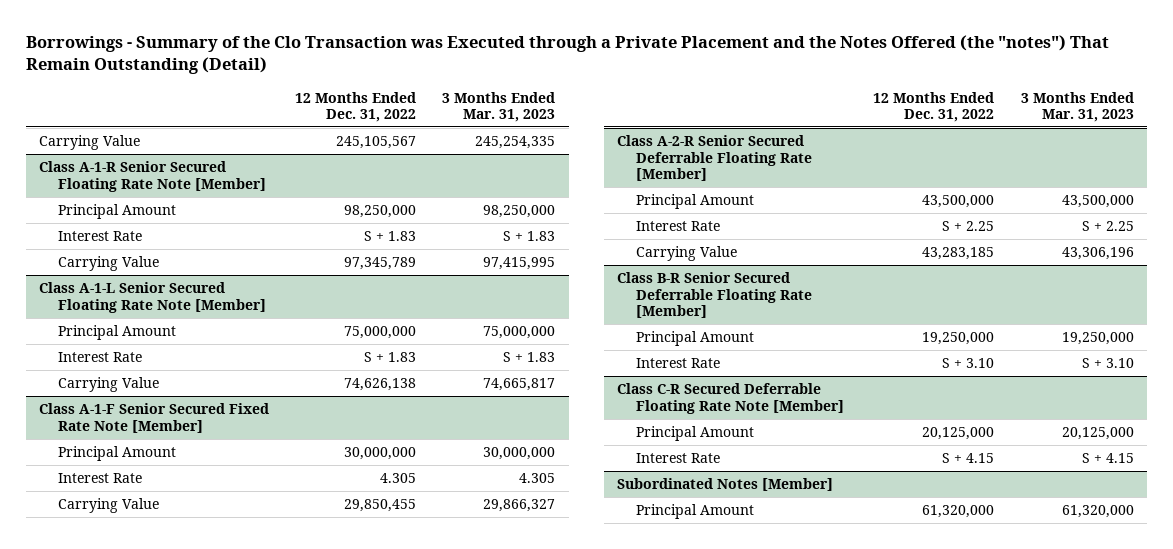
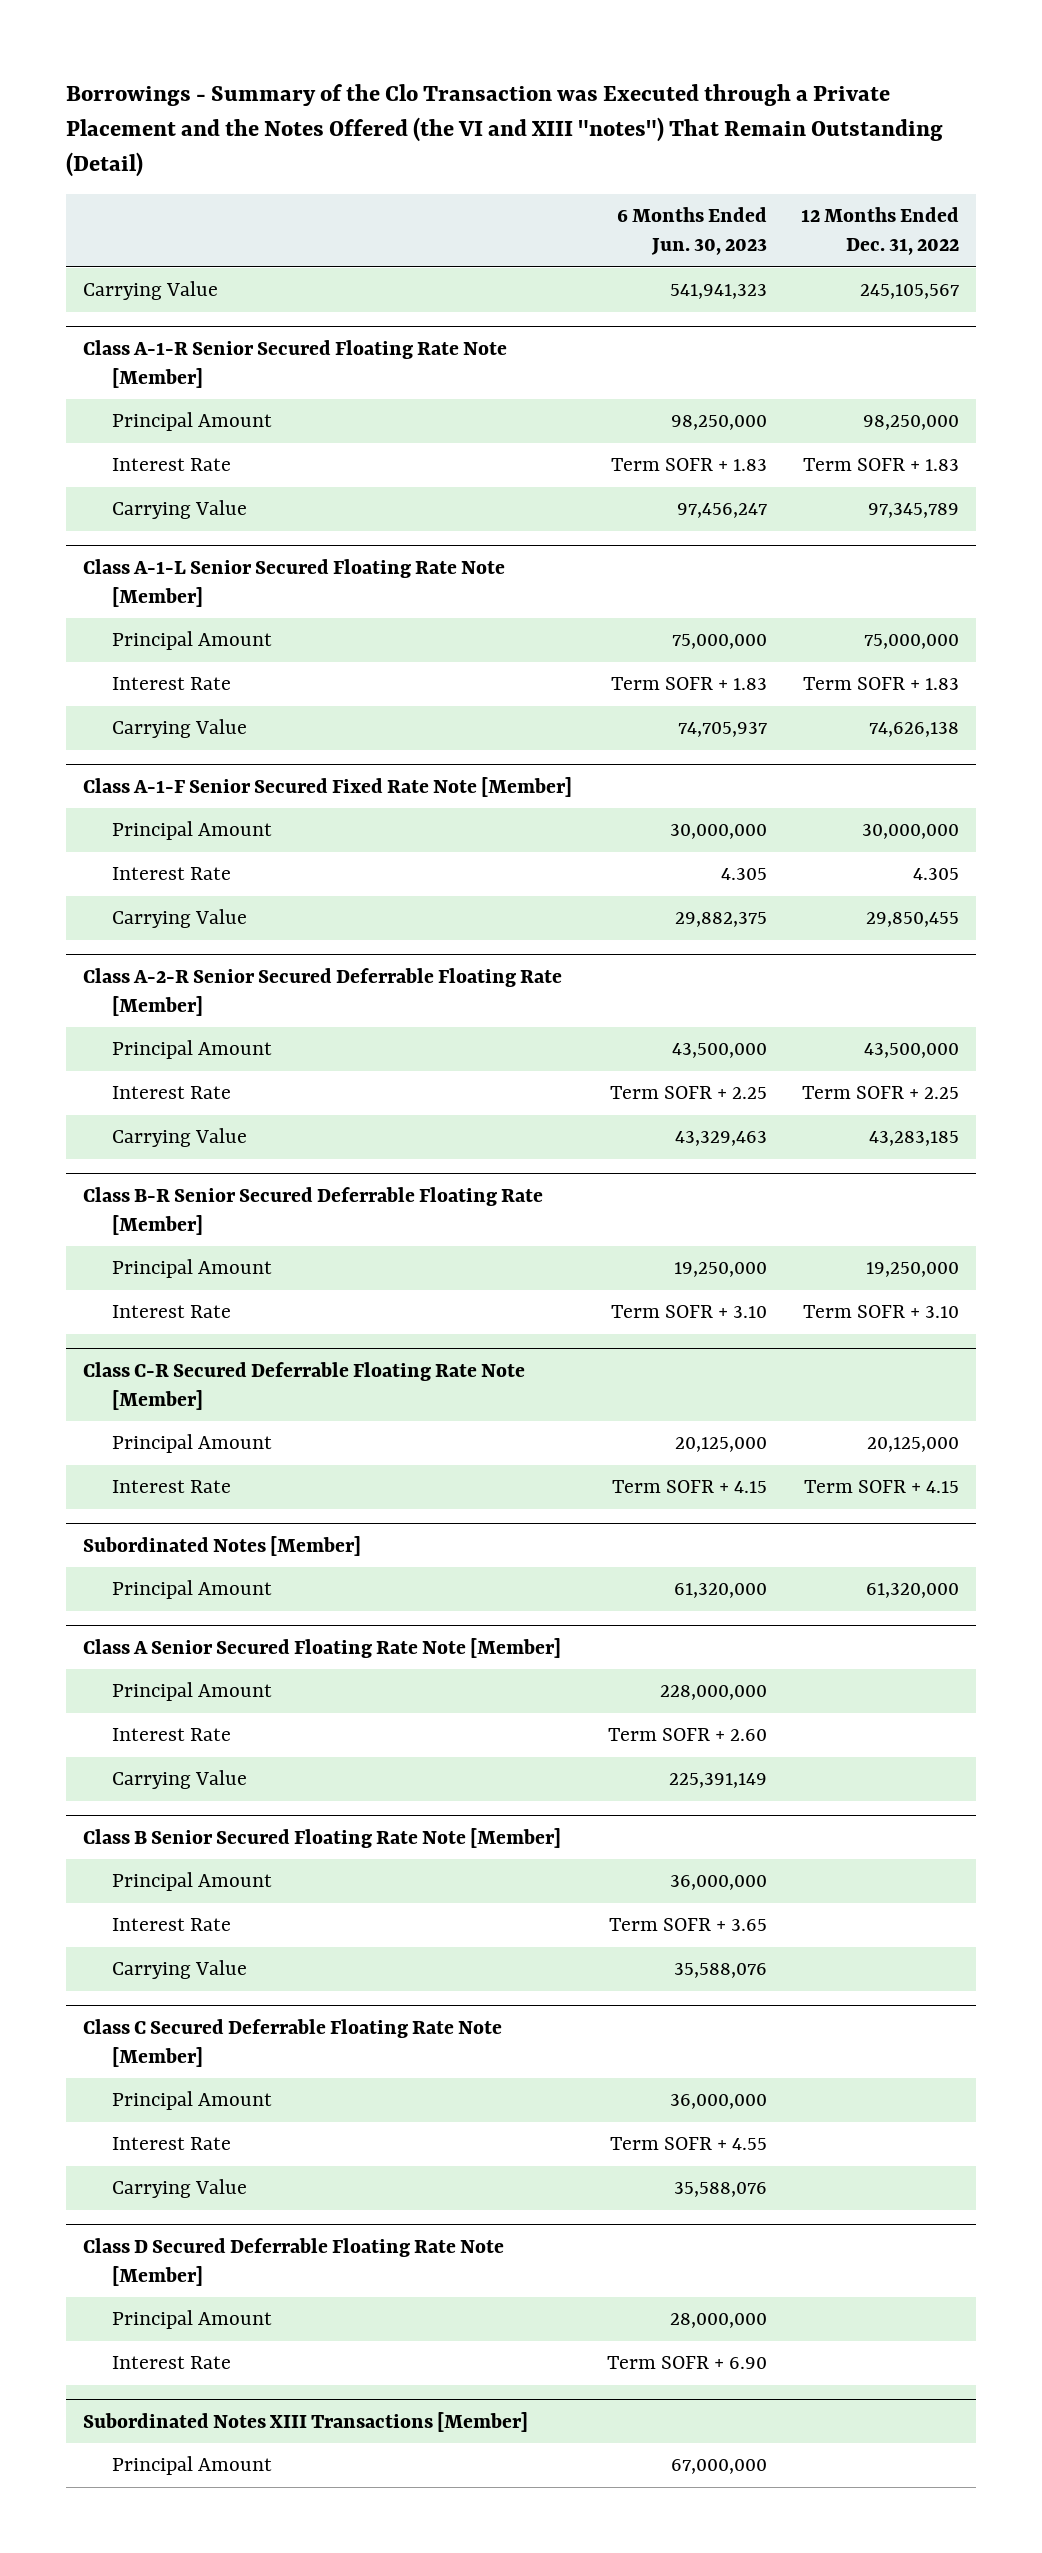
- Borrowings - Summary of the Clo Transaction was Executed through a Private Placement and the Notes Offered (the "notes") That Remain Outstanding (Detail)
+ Borrowings - Summary of the Clo Transaction was Executed through a Private Placement and the Notes Offered (the VI and XIII "notes") That Remain Outstanding (Detail)
- | 12 Months Ended Dec. 31, 2022 | 3 Months Ended Mar. 31, 2023
+ | 6 Months Ended Jun. 30, 2023 | 12 Months Ended Dec. 31, 2022
@ Class A-1-R Senior Secured Floating Rate Note [Member]
- Interest Rate | S + 1.83 | S + 1.83
+ Interest Rate | Term SOFR + 1.83 | Term SOFR + 1.83
@ Class A-1-L Senior Secured Floating Rate Note [Member]
- Interest Rate | S + 1.83 | S + 1.83
+ Interest Rate | Term SOFR + 1.83 | Term SOFR + 1.83
@ Class A-2-R Senior Secured Deferrable Floating Rate [Member]
- Interest Rate | S + 2.25 | S + 2.25
+ Interest Rate | Term SOFR + 2.25 | Term SOFR + 2.25
@ Class B-R Senior Secured Deferrable Floating Rate [Member]
- Interest Rate | S + 3.10 | S + 3.10
+ Interest Rate | Term SOFR + 3.10 | Term SOFR + 3.10
@ Class C-R Secured Deferrable Floating Rate Note [Member]
- Interest Rate | S + 4.15 | S + 4.15
+ Interest Rate | Term SOFR + 4.15 | Term SOFR + 4.15
+ Class A Senior Secured Floating Rate Note [Member]
+ Principal Amount | 228,000,000 |
+ Interest Rate | Term SOFR + 2.60 |
+ Carrying Value | 225,391,149 |
+ Class B Senior Secured Floating Rate Note [Member]
+ Principal Amount | 36,000,000 |
+ Interest Rate | Term SOFR + 3.65 |
+ Carrying Value | 35,588,076 |
+ Class C Secured Deferrable Floating Rate Note [Member]
+ Principal Amount | 36,000,000 |
+ Interest Rate | Term SOFR + 4.55 |
+ Carrying Value | 35,588,076 |
+ Class D Secured Deferrable Floating Rate Note [Member]
+ Principal Amount | 28,000,000 |
+ Interest Rate | Term SOFR + 6.90 |
+ Subordinated Notes XIII Transactions [Member]
+ Principal Amount | 67,000,000 |

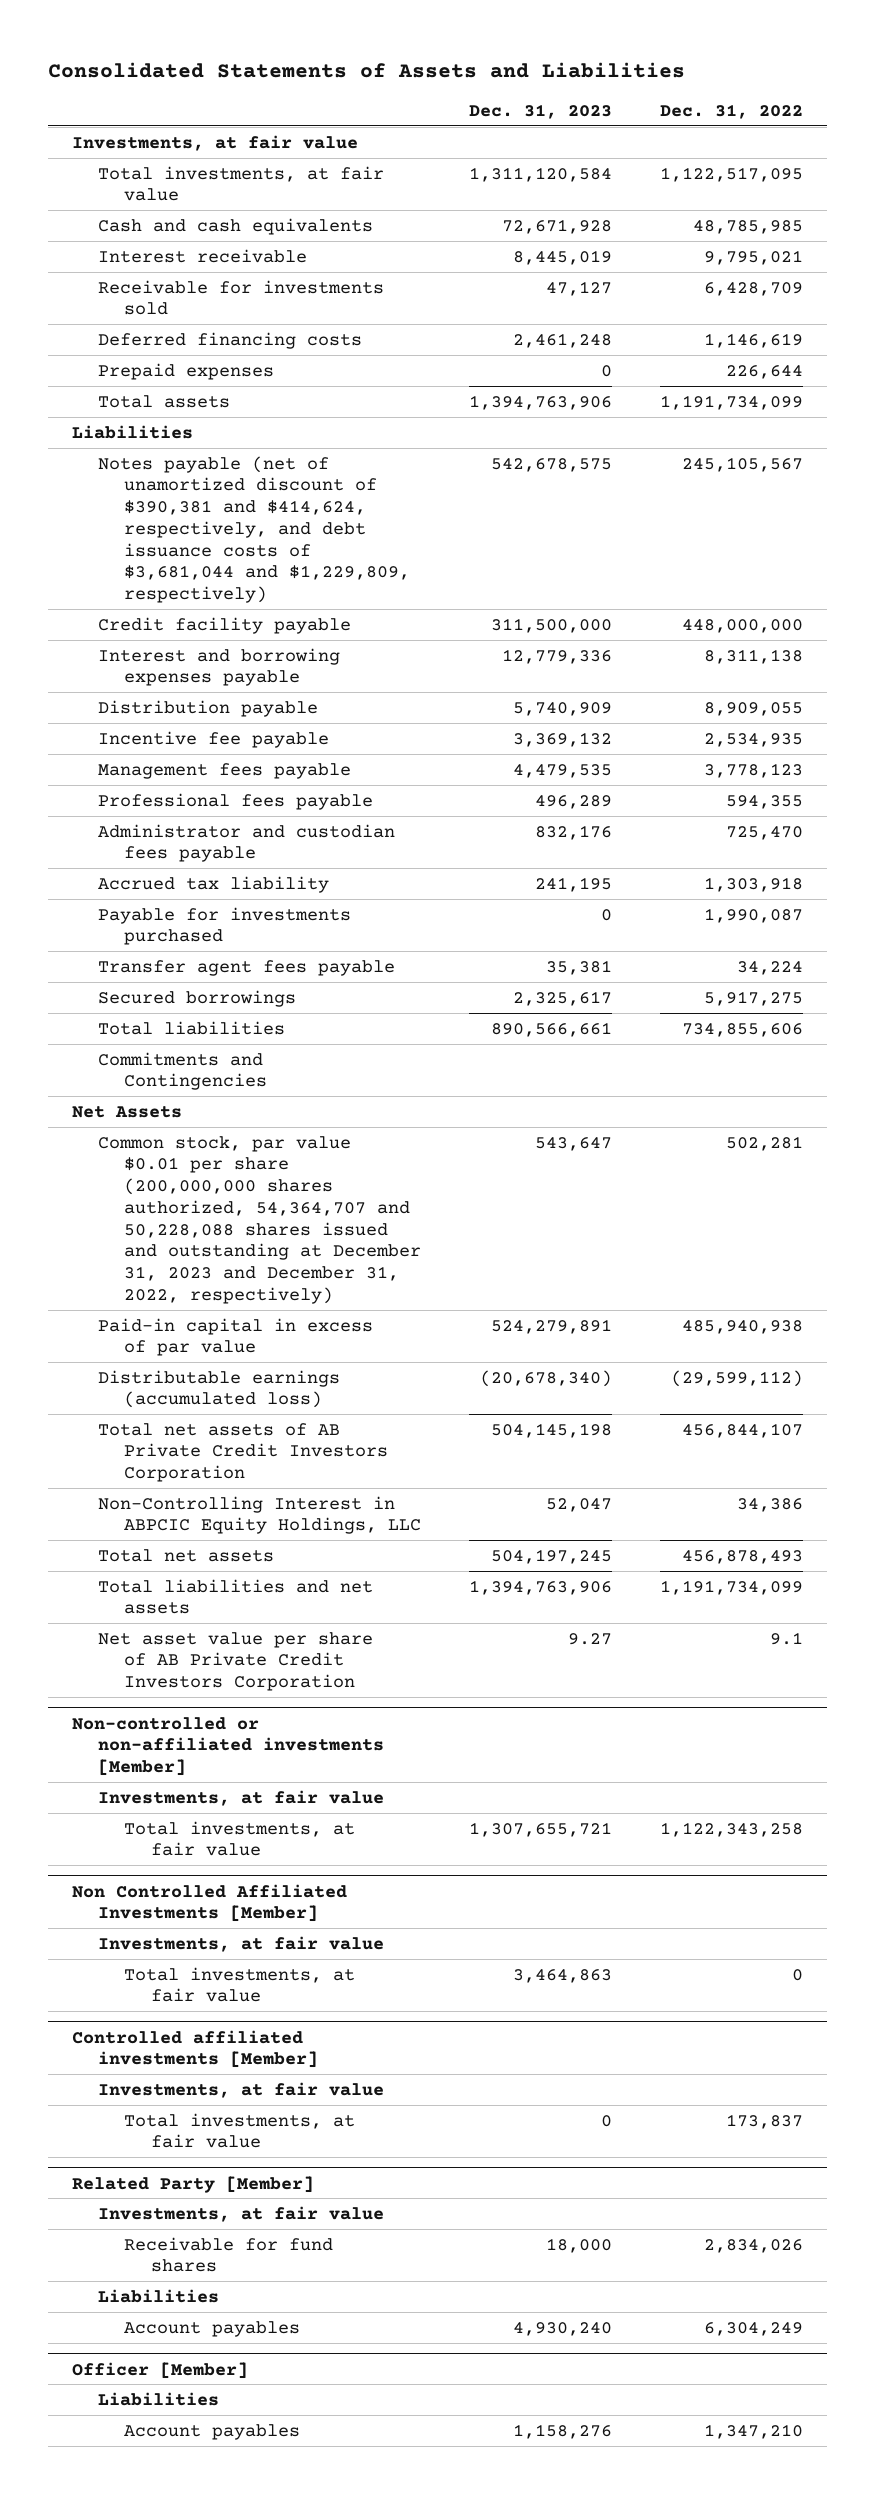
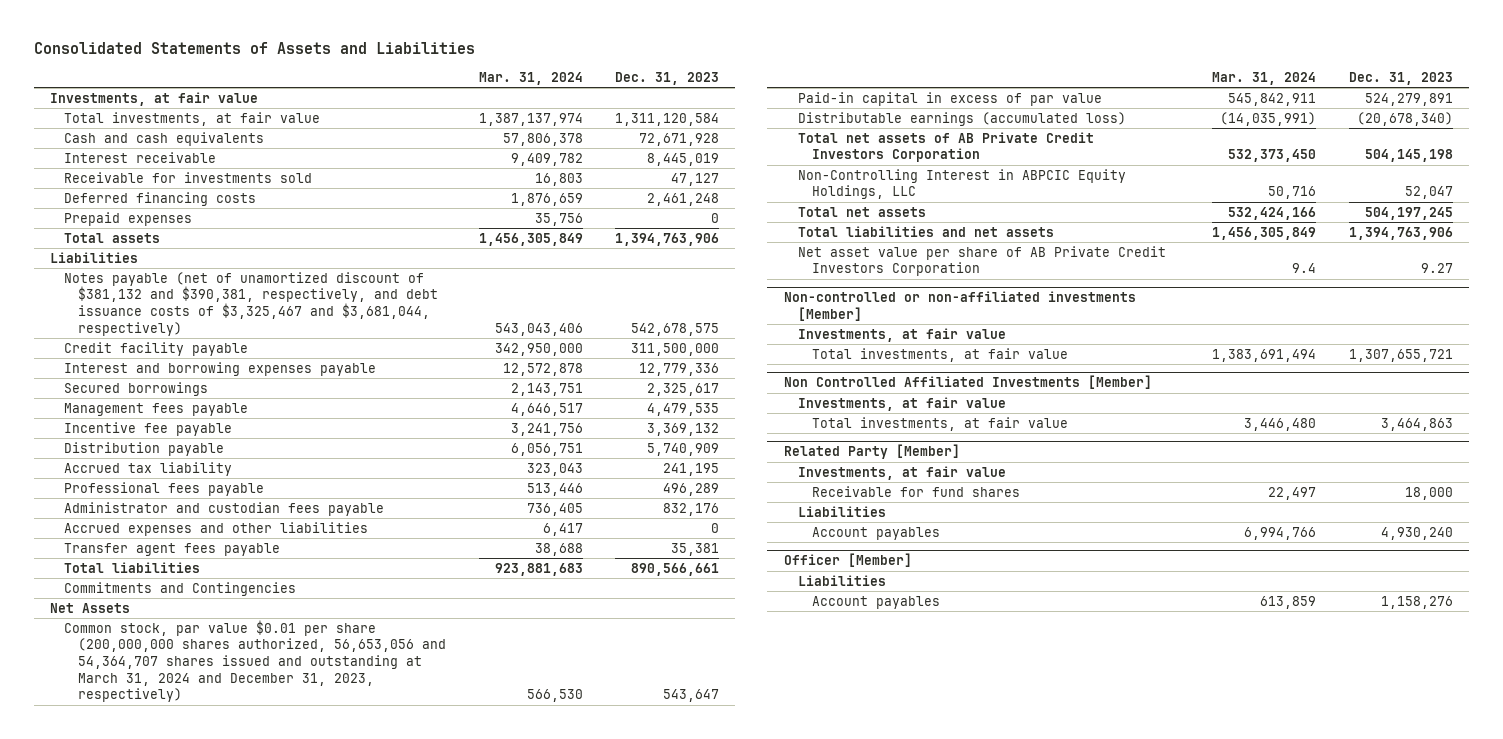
- | Dec. 31, 2023 | Dec. 31, 2022
+ | Mar. 31, 2024 | Dec. 31, 2023
- Notes payable (net of unamortized discount of $390,381 and $414,624, respectively, and debt issuance costs of $3,681,044 and $1,229,809, respectively) | 542,678,575 | 245,105,567
+ Notes payable (net of unamortized discount of $381,132 and $390,381, respectively, and debt issuance costs of $3,325,467 and $3,681,044, respectively) | 543,043,406 | 542,678,575
moved up: Secured borrowings | 2,143,751 | 2,325,617
moved down: Incentive fee payable | 3,241,756 | 3,369,132
moved down: Distribution payable | 6,056,751 | 5,740,909
moved up: Accrued tax liability | 323,043 | 241,195
- Payable for investments purchased | 0 | 1,990,087
+ Accrued expenses and other liabilities | 6,417 | 0
- Common stock, par value $0.01 per share (200,000,000 shares authorized, 54,364,707 and 50,228,088 shares issued and outstanding at December 31, 2023 and December 31, 2022, respectively) | 543,647 | 502,281
+ Common stock, par value $0.01 per share (200,000,000 shares authorized, 56,653,056 and 54,364,707 shares issued and outstanding at March 31, 2024 and December 31, 2023, respectively) | 566,530 | 543,647
- Controlled affiliated investments [Member]
- Investments, at fair value
- Total investments, at fair value | 0 | 173,837

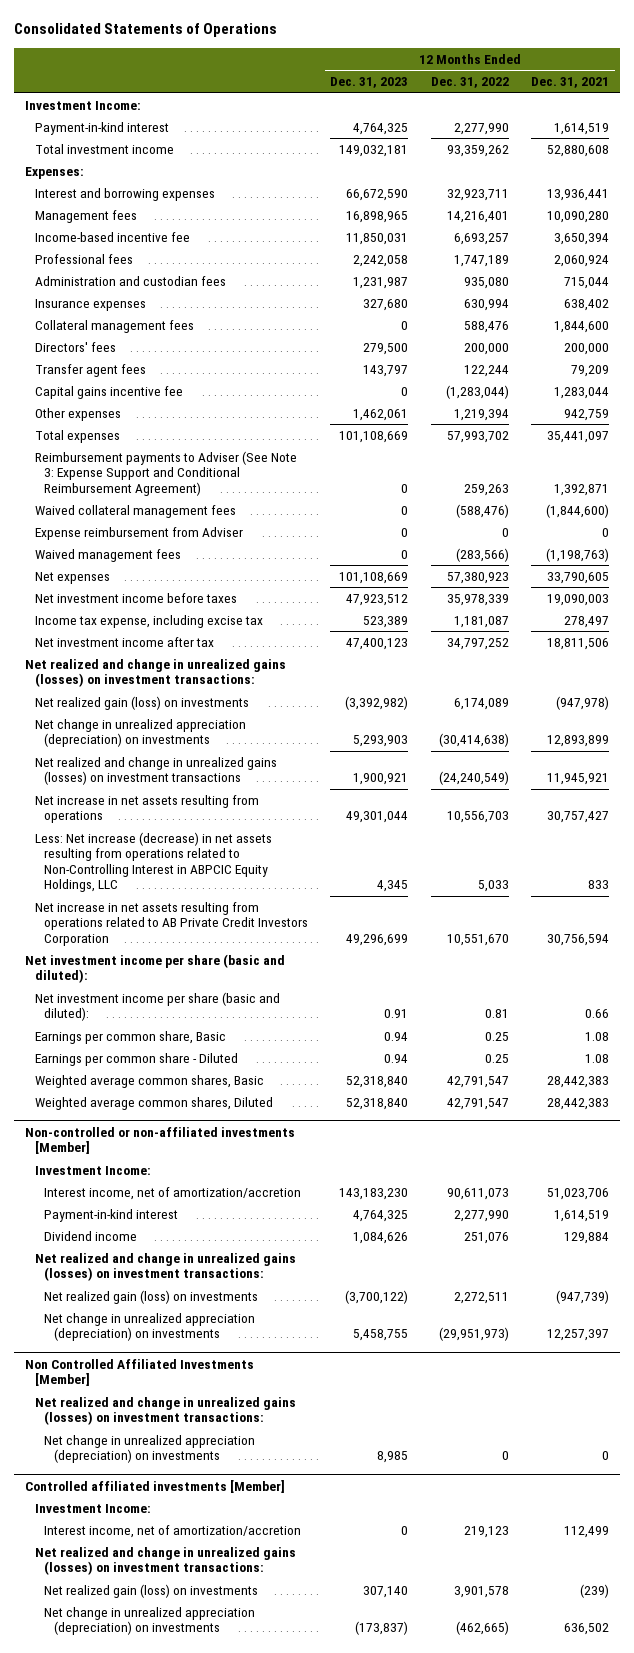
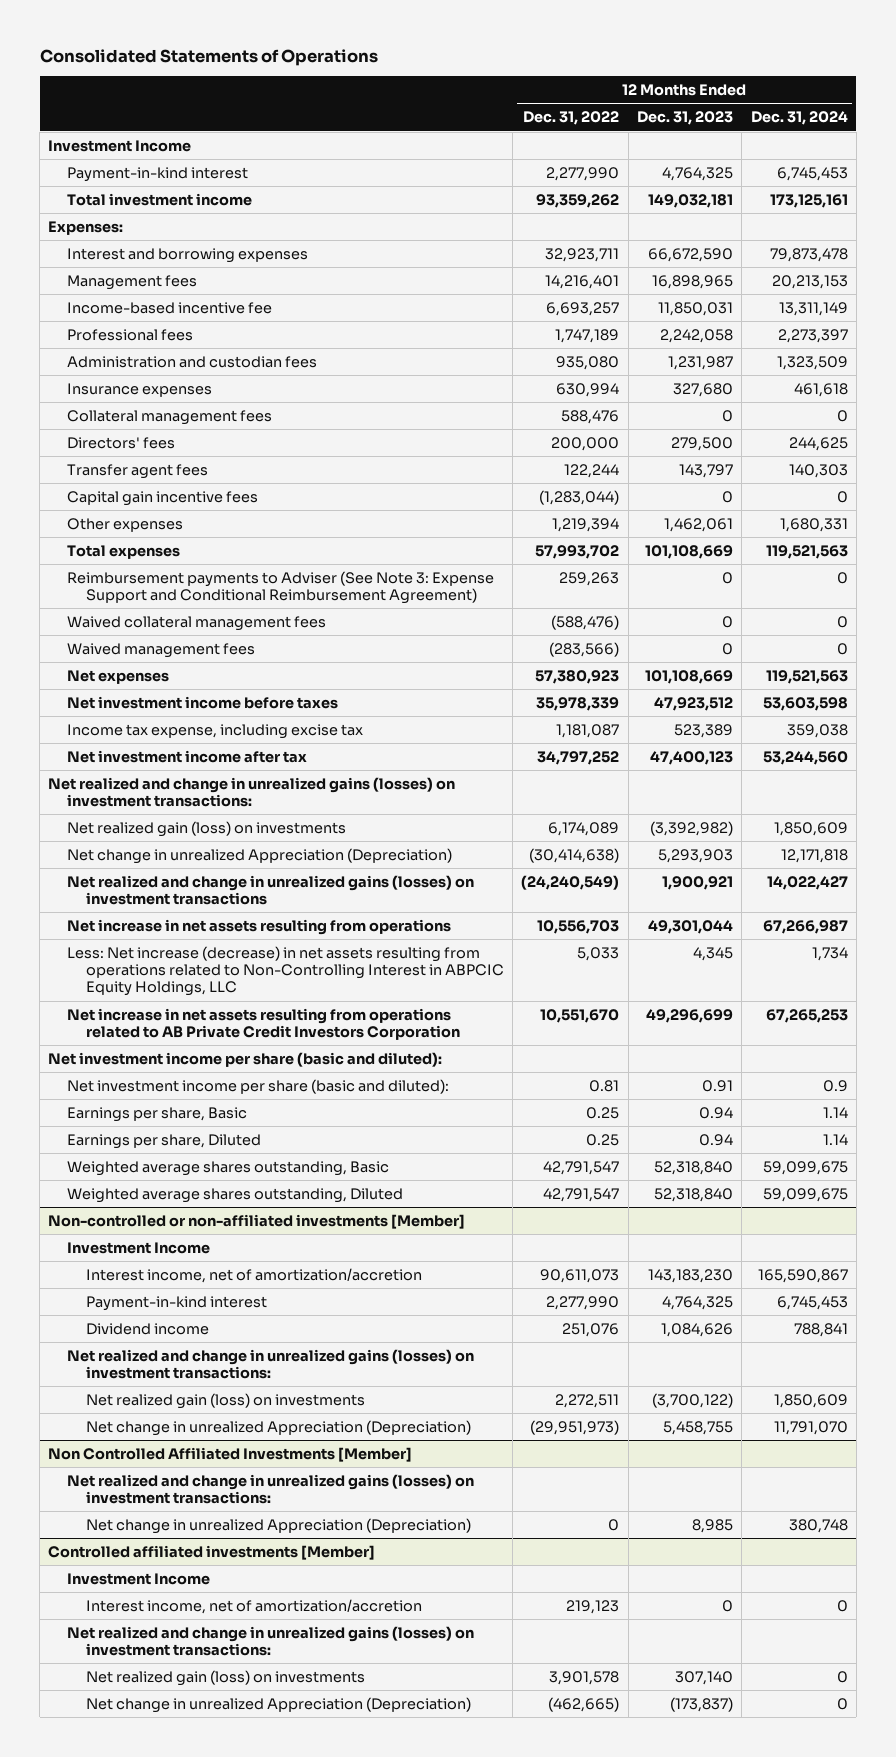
- | 12 Months Ended Dec. 31, 2023 | 12 Months Ended Dec. 31, 2022 | 12 Months Ended Dec. 31, 2021
+ | 12 Months Ended Dec. 31, 2022 | 12 Months Ended Dec. 31, 2023 | 12 Months Ended Dec. 31, 2024
- Investment Income:
+ Investment Income
- Capital gains incentive fee | 0 | (1,283,044) | 1,283,044
+ Capital gain incentive fees | (1,283,044) | 0 | 0
- Expense reimbursement from Adviser | 0 | 0 | 0
- Net change in unrealized appreciation (depreciation) on investments | 5,293,903 | (30,414,638) | 12,893,899
+ Net change in unrealized Appreciation (Depreciation) | (30,414,638) | 5,293,903 | 12,171,818
- Earnings per common share, Basic | 0.94 | 0.25 | 1.08
- Earnings per common share - Diluted | 0.94 | 0.25 | 1.08
- Weighted average common shares, Basic | 52,318,840 | 42,791,547 | 28,442,383
- Weighted average common shares, Diluted | 52,318,840 | 42,791,547 | 28,442,383
+ Earnings per share, Basic | 0.25 | 0.94 | 1.14
+ Earnings per share, Diluted | 0.25 | 0.94 | 1.14
+ Weighted average shares outstanding, Basic | 42,791,547 | 52,318,840 | 59,099,675
+ Weighted average shares outstanding, Diluted | 42,791,547 | 52,318,840 | 59,099,675
@ Non-controlled or non-affiliated investments [Member]
- Investment Income:
+ Investment Income
- Net change in unrealized appreciation (depreciation) on investments | 5,458,755 | (29,951,973) | 12,257,397
+ Net change in unrealized Appreciation (Depreciation) | (29,951,973) | 5,458,755 | 11,791,070
@ Non Controlled Affiliated Investments [Member]
- Net change in unrealized appreciation (depreciation) on investments | 8,985 | 0 | 0
+ Net change in unrealized Appreciation (Depreciation) | 0 | 8,985 | 380,748
@ Controlled affiliated investments [Member]
- Investment Income:
+ Investment Income
- Net change in unrealized appreciation (depreciation) on investments | (173,837) | (462,665) | 636,502
+ Net change in unrealized Appreciation (Depreciation) | (462,665) | (173,837) | 0

